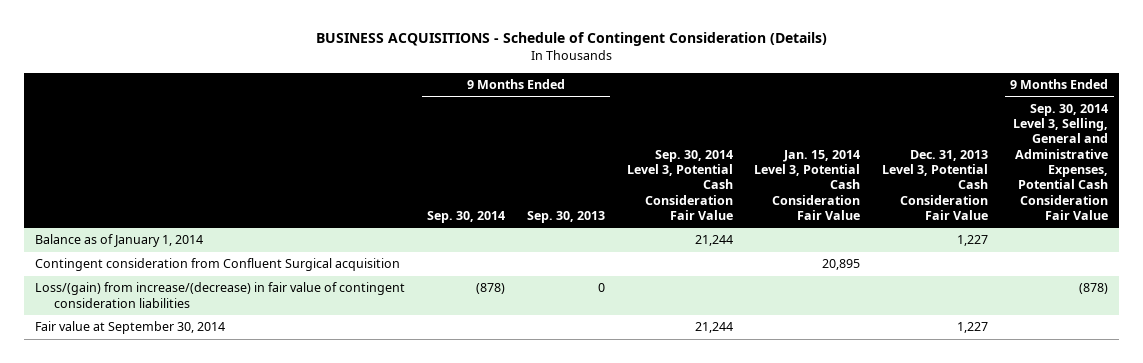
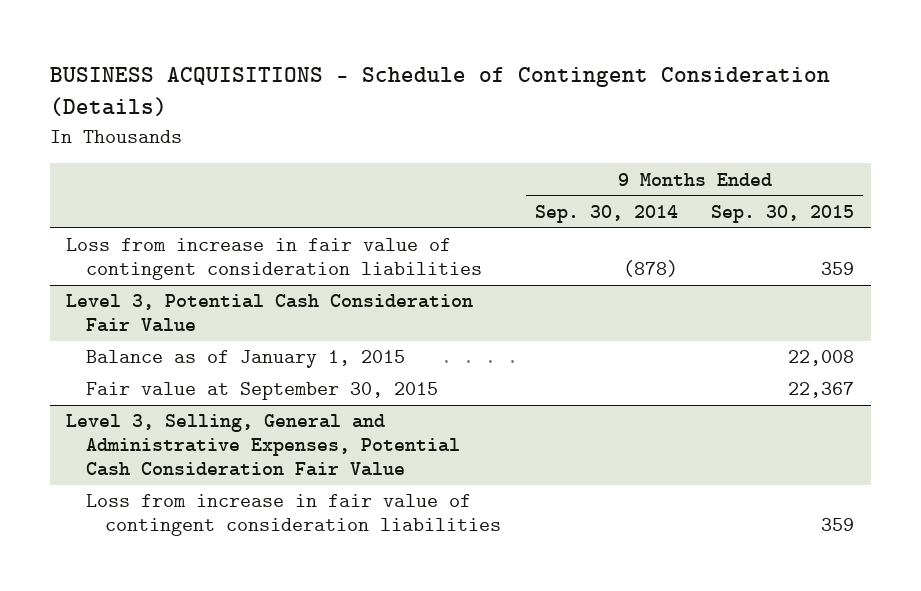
- | 9 Months Ended Sep. 30, 2014 | 9 Months Ended Sep. 30, 2013 | Sep. 30, 2014 Level 3, Potential Cash Consideration Fair Value | Jan. 15, 2014 Level 3, Potential Cash Consideration Fair Value | Dec. 31, 2013 Level 3, Potential Cash Consideration Fair Value | 9 Months Ended Sep. 30, 2014 Level 3, Selling, General and Administrative Expenses, Potential Cash Consideration Fair Value
+ | 9 Months Ended Sep. 30, 2014 | 9 Months Ended Sep. 30, 2015
- Balance as of January 1, 2014 | | | 21,244 | | 1,227 |
- Contingent consideration from Confluent Surgical acquisition | | | | 20,895 | |
- Loss/(gain) from increase/(decrease) in fair value of contingent consideration liabilities | (878) | 0 | | | | (878)
- Fair value at September 30, 2014 | | | 21,244 | | 1,227 |
+ Loss from increase in fair value of contingent consideration liabilities | (878) | 359
+ Level 3, Potential Cash Consideration Fair Value
+ Balance as of January 1, 2015 | | 22,008
+ Fair value at September 30, 2015 | | 22,367
+ Level 3, Selling, General and Administrative Expenses, Potential Cash Consideration Fair Value
+ Loss from increase in fair value of contingent consideration liabilities | | 359

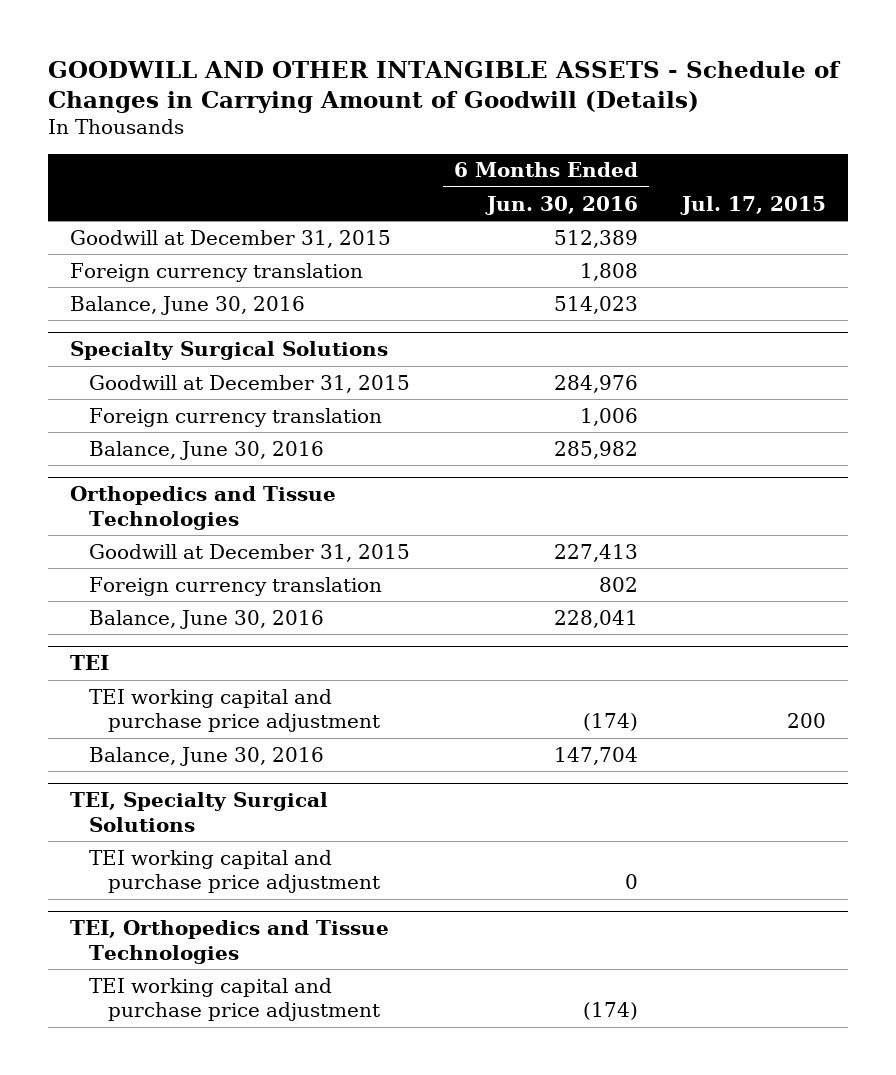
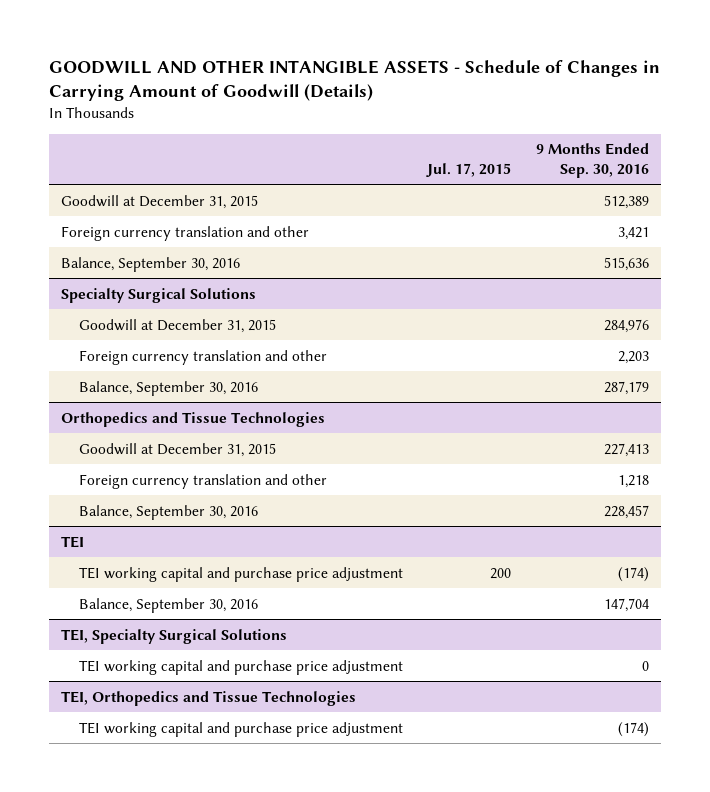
- | 6 Months Ended Jun. 30, 2016 | Jul. 17, 2015
+ | Jul. 17, 2015 | 9 Months Ended Sep. 30, 2016
- Foreign currency translation | 1,808 |
- Balance, June 30, 2016 | 514,023 |
+ Foreign currency translation and other | | 3,421
+ Balance, September 30, 2016 | | 515,636
@ Specialty Surgical Solutions
- Foreign currency translation | 1,006 |
- Balance, June 30, 2016 | 285,982 |
+ Foreign currency translation and other | | 2,203
+ Balance, September 30, 2016 | | 287,179
@ Orthopedics and Tissue Technologies
- Foreign currency translation | 802 |
- Balance, June 30, 2016 | 228,041 |
+ Foreign currency translation and other | | 1,218
+ Balance, September 30, 2016 | | 228,457
@ TEI
- Balance, June 30, 2016 | 147,704 |
+ Balance, September 30, 2016 | | 147,704

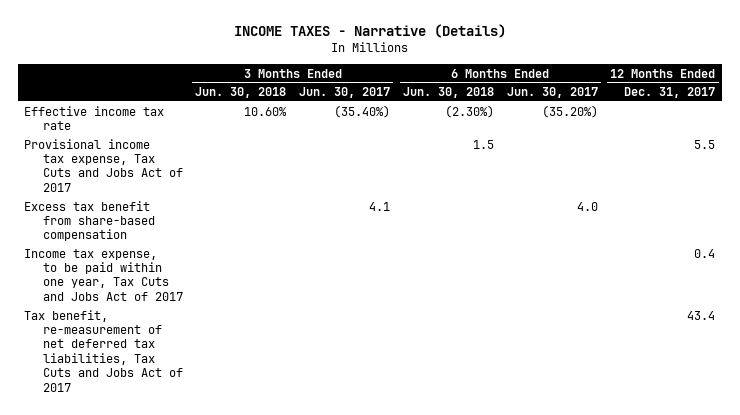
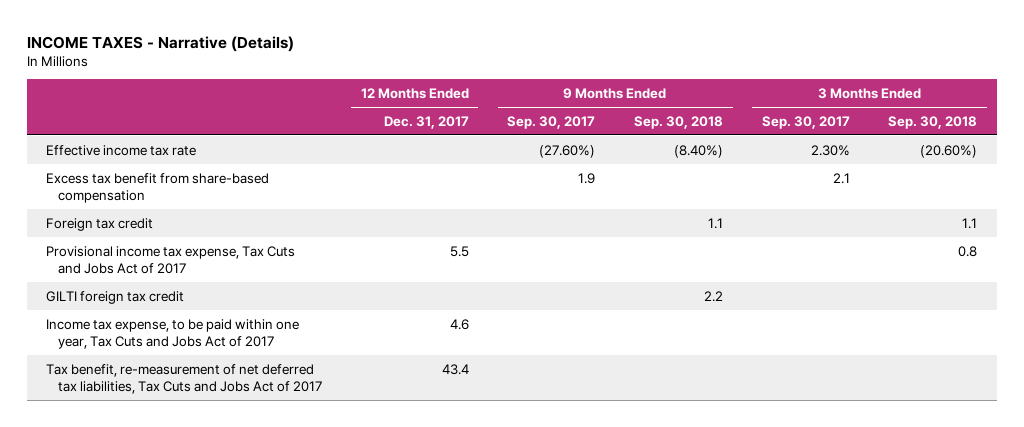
- | 3 Months Ended Jun. 30, 2018 | 3 Months Ended Jun. 30, 2017 | 6 Months Ended Jun. 30, 2018 | 6 Months Ended Jun. 30, 2017 | 12 Months Ended Dec. 31, 2017
+ | 12 Months Ended Dec. 31, 2017 | 9 Months Ended Sep. 30, 2017 | 9 Months Ended Sep. 30, 2018 | 3 Months Ended Sep. 30, 2017 | 3 Months Ended Sep. 30, 2018
- Income tax expense, to be paid within one year, Tax Cuts and Jobs Act of 2017 | | | | | 0.4
+ Foreign tax credit | | | 1.1 | | 1.1
moved down: Provisional income tax expense, Tax Cuts and Jobs Act of 2017 | 5.5 | | | | 0.8
+ GILTI foreign tax credit | | | 2.2 | |
+ Income tax expense, to be paid within one year, Tax Cuts and Jobs Act of 2017 | 4.6 | | | |

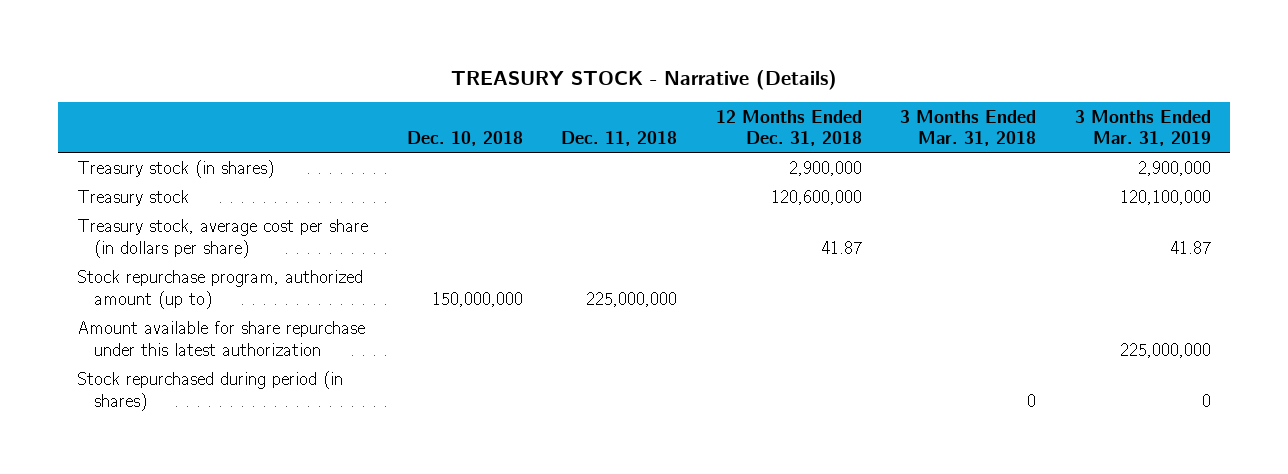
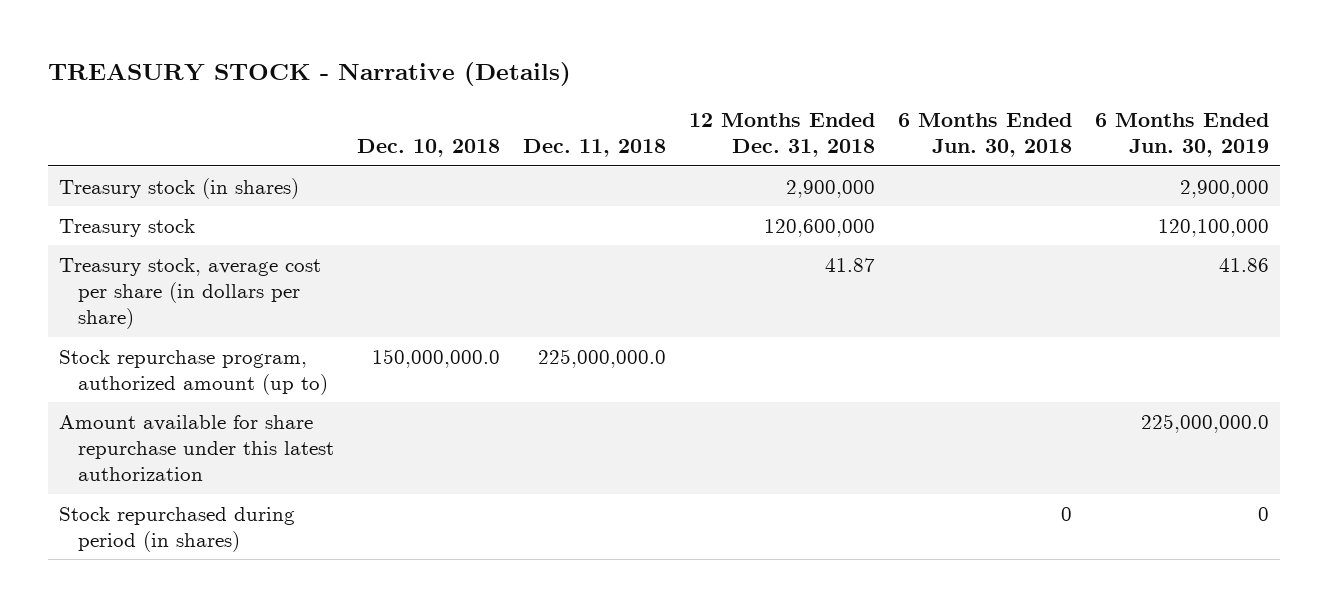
- | Dec. 10, 2018 | Dec. 11, 2018 | 12 Months Ended Dec. 31, 2018 | 3 Months Ended Mar. 31, 2018 | 3 Months Ended Mar. 31, 2019
+ | Dec. 10, 2018 | Dec. 11, 2018 | 12 Months Ended Dec. 31, 2018 | 6 Months Ended Jun. 30, 2018 | 6 Months Ended Jun. 30, 2019
- Stock repurchase program, authorized amount (up to) | 150,000,000 | 225,000,000 | | |
+ Stock repurchase program, authorized amount (up to) | 150,000,000.0 | 225,000,000.0 | | |

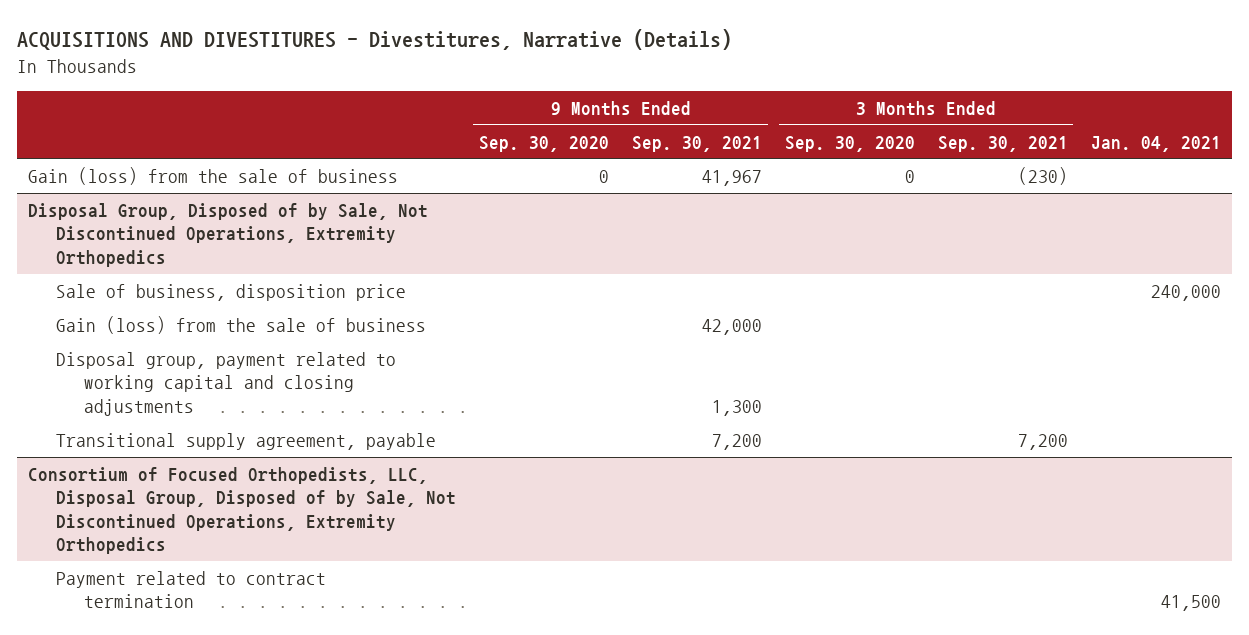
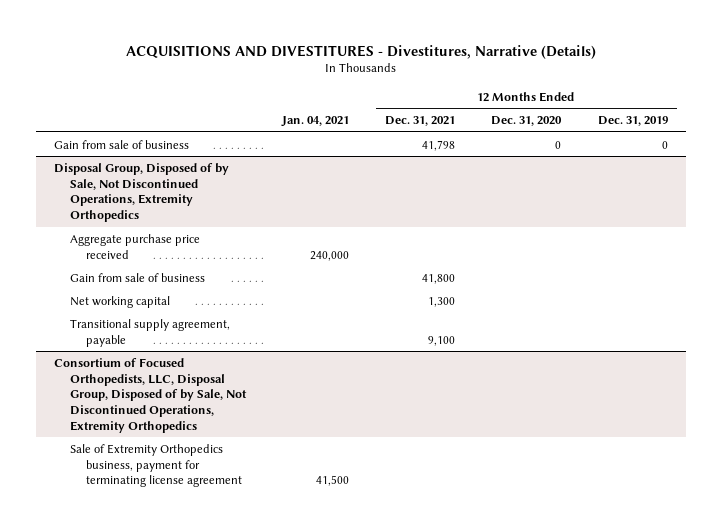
- | 9 Months Ended Sep. 30, 2020 | 9 Months Ended Sep. 30, 2021 | 3 Months Ended Sep. 30, 2020 | 3 Months Ended Sep. 30, 2021 | Jan. 04, 2021
+ | Jan. 04, 2021 | 12 Months Ended Dec. 31, 2021 | 12 Months Ended Dec. 31, 2020 | 12 Months Ended Dec. 31, 2019
- Gain (loss) from the sale of business | 0 | 41,967 | 0 | (230) |
+ Gain from sale of business | | 41,798 | 0 | 0
@ Disposal Group, Disposed of by Sale, Not Discontinued Operations, Extremity Orthopedics
- Sale of business, disposition price | | | | | 240,000
- Gain (loss) from the sale of business | | 42,000 | | |
- Disposal group, payment related to working capital and closing adjustments | | 1,300 | | |
+ Aggregate purchase price received | 240,000 | | |
+ Gain from sale of business | | 41,800 | |
+ Net working capital | | 1,300 | |
@ Consortium of Focused Orthopedists, LLC, Disposal Group, Disposed of by Sale, Not Discontinued Operations, Extremity Orthopedics
- Payment related to contract termination | | | | | 41,500
+ Sale of Extremity Orthopedics business, payment for terminating license agreement | 41,500 | | |

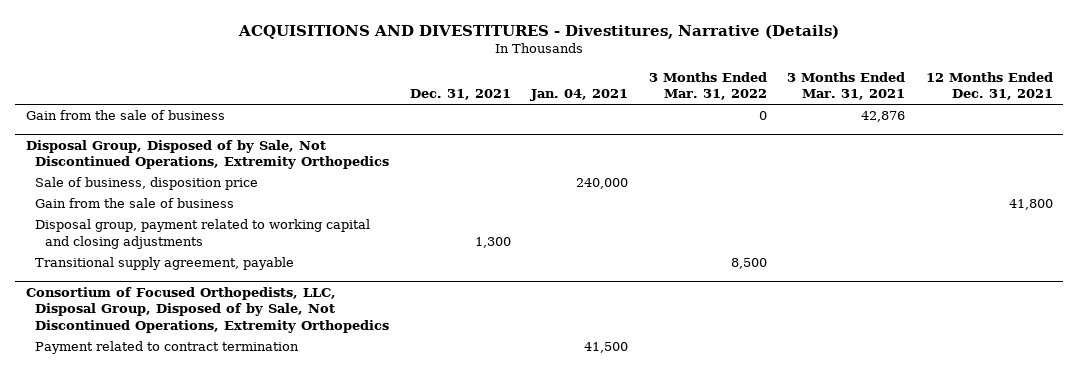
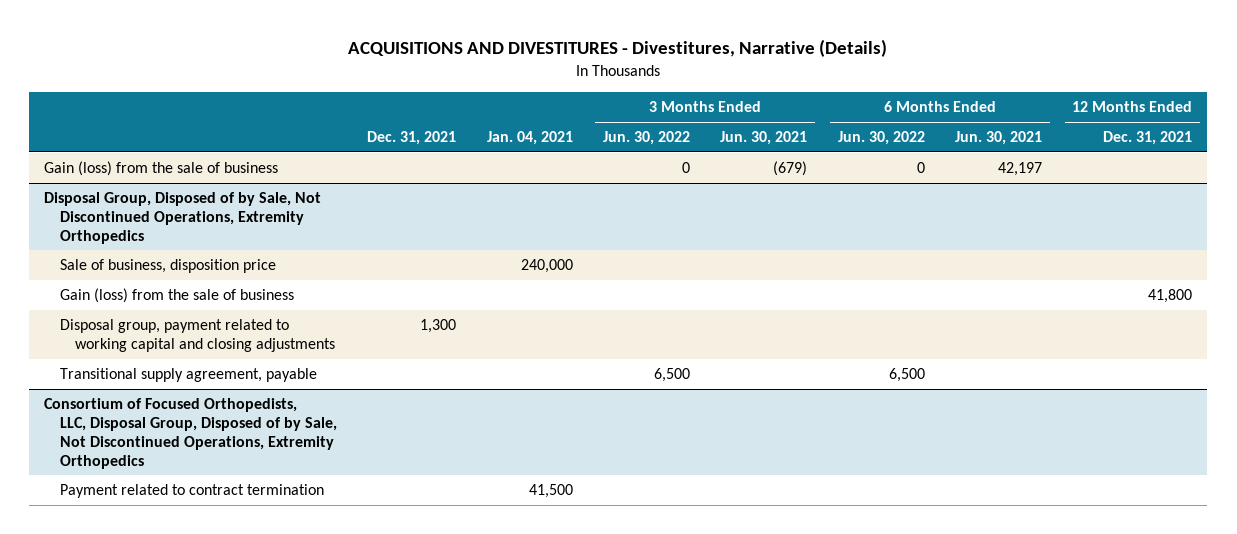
- | Dec. 31, 2021 | Jan. 04, 2021 | 3 Months Ended Mar. 31, 2022 | 3 Months Ended Mar. 31, 2021 | 12 Months Ended Dec. 31, 2021
+ | Dec. 31, 2021 | Jan. 04, 2021 | 3 Months Ended Jun. 30, 2022 | 3 Months Ended Jun. 30, 2021 | 6 Months Ended Jun. 30, 2022 | 6 Months Ended Jun. 30, 2021 | 12 Months Ended Dec. 31, 2021
- Gain from the sale of business | | | 0 | 42,876 |
+ Gain (loss) from the sale of business | | | 0 | (679) | 0 | 42,197 |
@ Disposal Group, Disposed of by Sale, Not Discontinued Operations, Extremity Orthopedics
- Gain from the sale of business | | | | | 41,800
+ Gain (loss) from the sale of business | | | | | | | 41,800

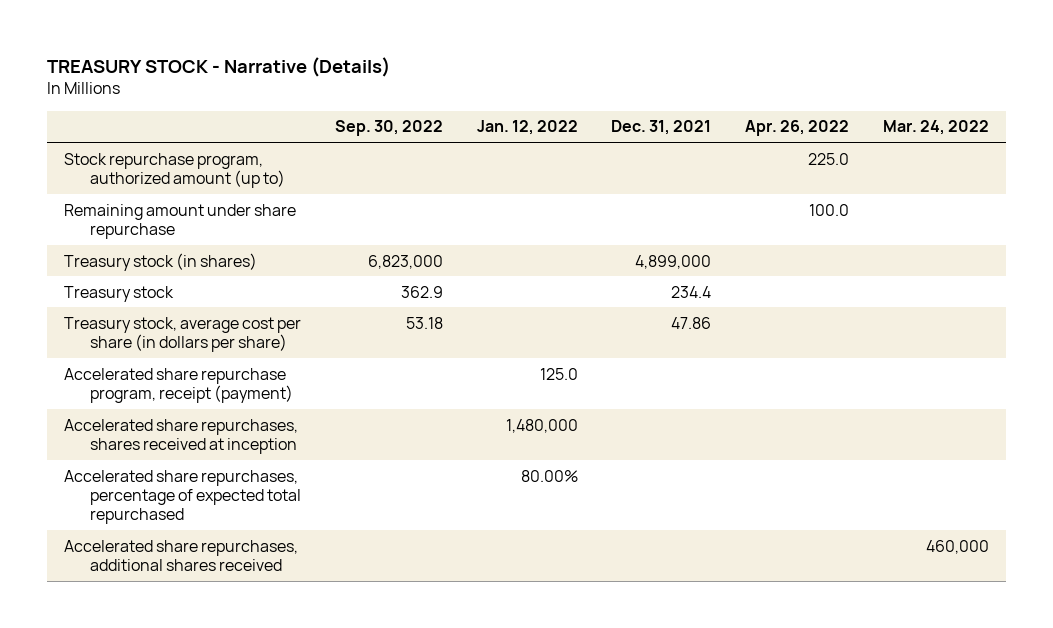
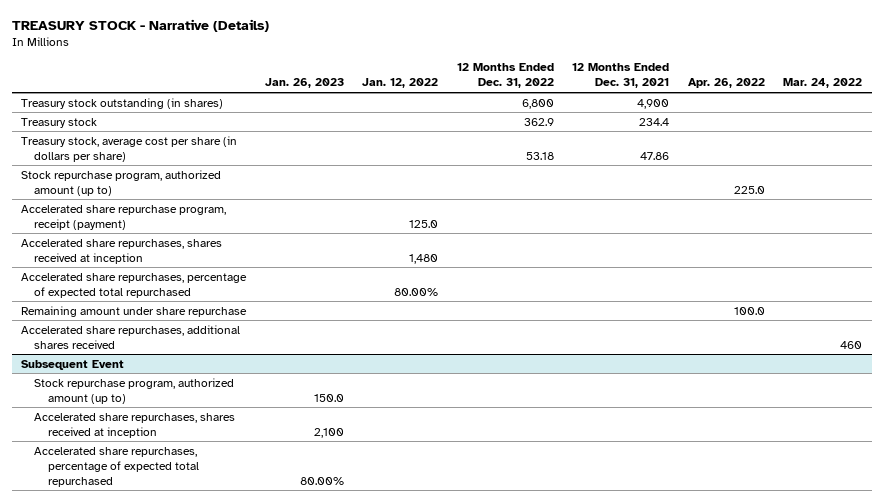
- | Sep. 30, 2022 | Jan. 12, 2022 | Dec. 31, 2021 | Apr. 26, 2022 | Mar. 24, 2022
+ | Jan. 26, 2023 | Jan. 12, 2022 | 12 Months Ended Dec. 31, 2022 | 12 Months Ended Dec. 31, 2021 | Apr. 26, 2022 | Mar. 24, 2022
- Treasury stock (in shares) | 6,823,000 | | 4,899,000 | |
+ Treasury stock outstanding (in shares) | | | 6,800 | 4,900 | |
moved down: Stock repurchase program, authorized amount (up to) | | | | | 225.0 |
- Accelerated share repurchases, shares received at inception | | 1,480,000 | | |
+ Accelerated share repurchases, shares received at inception | | 1,480 | | | |
- Accelerated share repurchases, additional shares received | | | | | 460,000
moved down: Remaining amount under share repurchase | | | | | 100.0 |
+ Accelerated share repurchases, additional shares received | | | | | | 460
+ Subsequent Event
+ Stock repurchase program, authorized amount (up to) | 150.0 | | | | |
+ Accelerated share repurchases, shares received at inception | 2,100 | | | | |
+ Accelerated share repurchases, percentage of expected total repurchased | 80.00% | | | | |

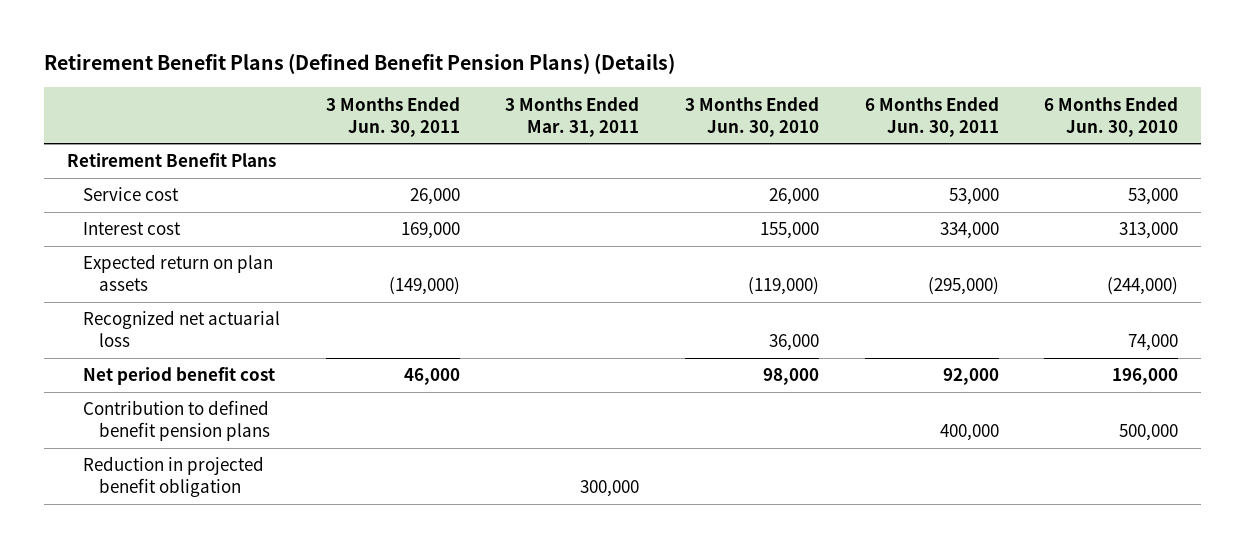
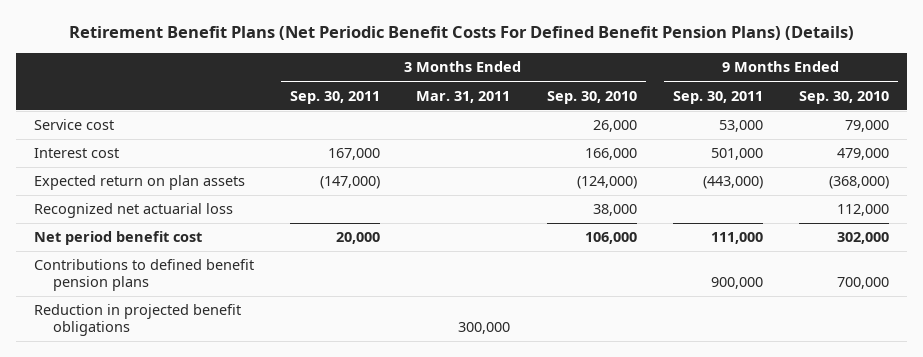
- Retirement Benefit Plans (Defined Benefit Pension Plans) (Details)
+ Retirement Benefit Plans (Net Periodic Benefit Costs For Defined Benefit Pension Plans) (Details)
- | 3 Months Ended Jun. 30, 2011 | 3 Months Ended Mar. 31, 2011 | 3 Months Ended Jun. 30, 2010 | 6 Months Ended Jun. 30, 2011 | 6 Months Ended Jun. 30, 2010
+ | 3 Months Ended Sep. 30, 2011 | 3 Months Ended Mar. 31, 2011 | 3 Months Ended Sep. 30, 2010 | 9 Months Ended Sep. 30, 2011 | 9 Months Ended Sep. 30, 2010
- Retirement Benefit Plans
- Contribution to defined benefit pension plans | | | | 400,000 | 500,000
- Reduction in projected benefit obligation | | 300,000 | | |
+ Contributions to defined benefit pension plans | | | | 900,000 | 700,000
+ Reduction in projected benefit obligations | | 300,000 | | |

